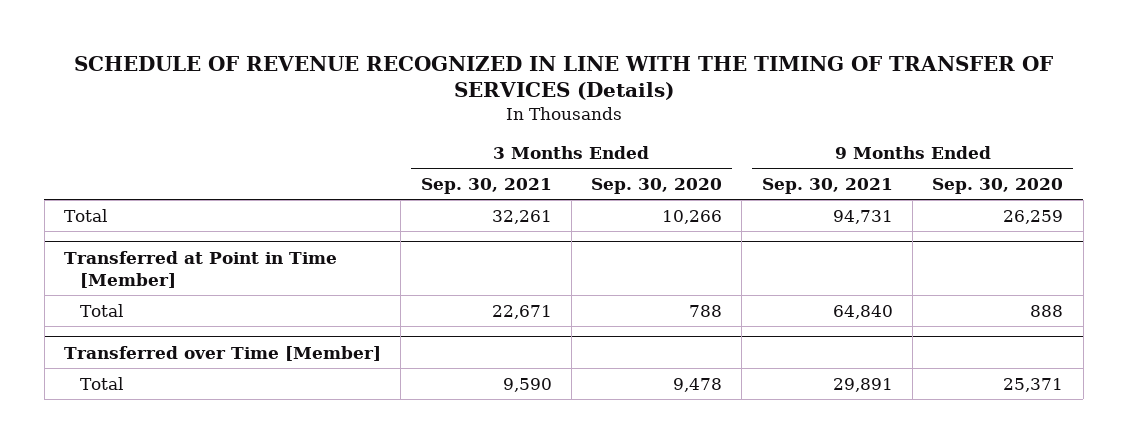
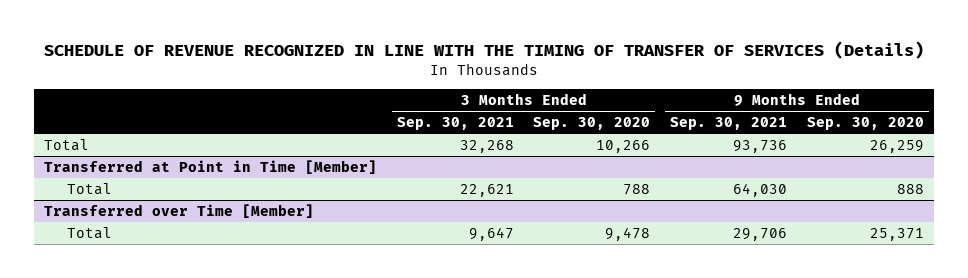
- Total | 32,261 | 10,266 | 94,731 | 26,259
+ Total | 32,268 | 10,266 | 93,736 | 26,259
@ Transferred at Point in Time [Member]
- Total | 22,671 | 788 | 64,840 | 888
+ Total | 22,621 | 788 | 64,030 | 888
@ Transferred over Time [Member]
- Total | 9,590 | 9,478 | 29,891 | 25,371
+ Total | 9,647 | 9,478 | 29,706 | 25,371

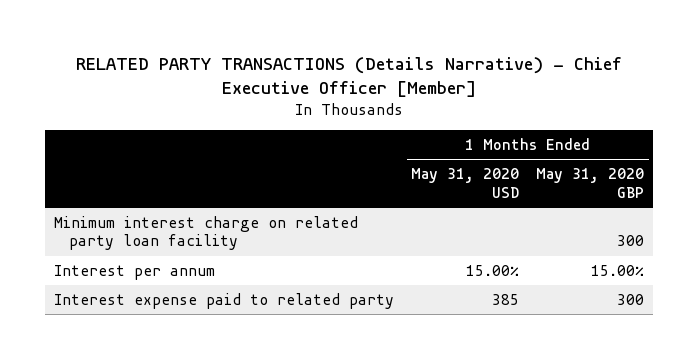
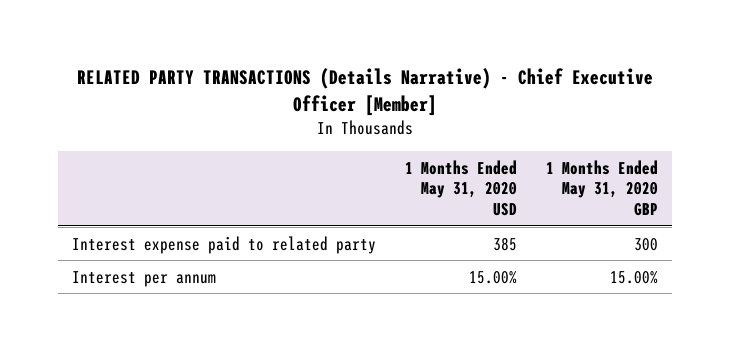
- Minimum interest charge on related party loan facility | | 300
moved down: Interest per annum | 15.00% | 15.00%

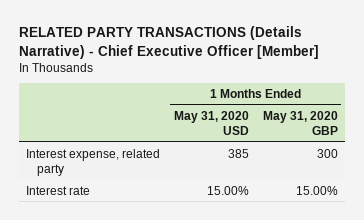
- Interest expense paid to related party | 385 | 300
- Interest per annum | 15.00% | 15.00%
+ Interest expense, related party | 385 | 300
+ Interest rate | 15.00% | 15.00%

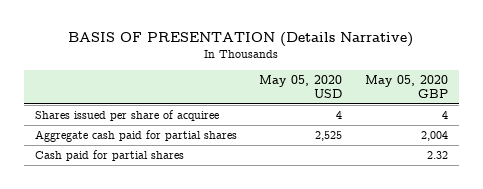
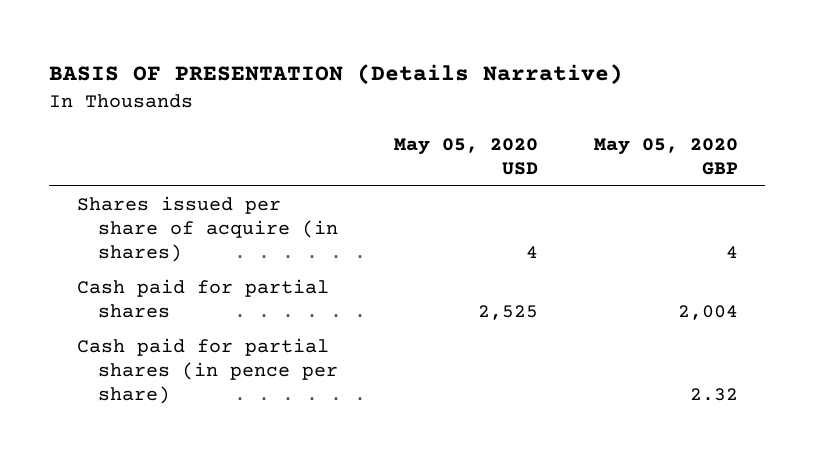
- Shares issued per share of acquiree | 4 | 4
- Aggregate cash paid for partial shares | 2,525 | 2,004
- Cash paid for partial shares | | 2.32
+ Shares issued per share of acquire (in shares) | 4 | 4
+ Cash paid for partial shares | 2,525 | 2,004
+ Cash paid for partial shares (in pence per share) | | 2.32

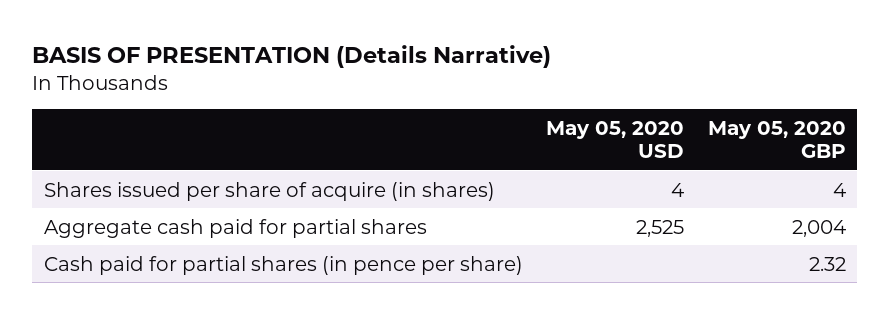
- Cash paid for partial shares | 2,525 | 2,004
+ Aggregate cash paid for partial shares | 2,525 | 2,004

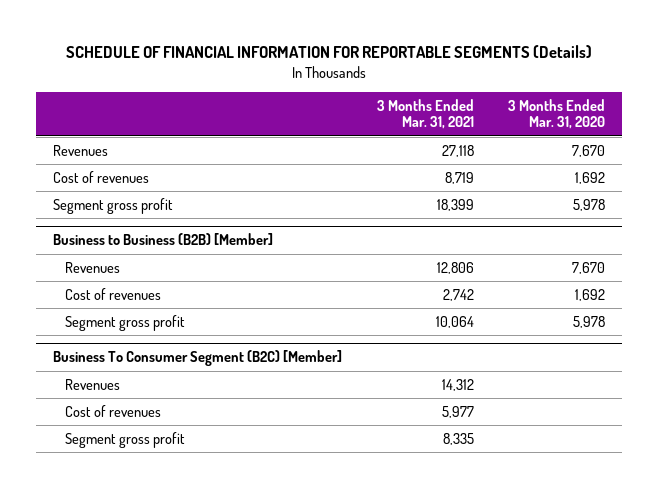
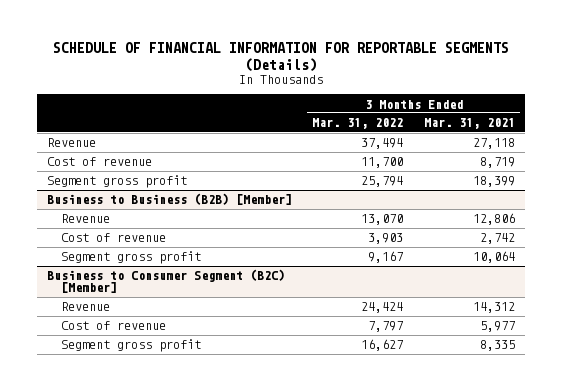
- | 3 Months Ended Mar. 31, 2021 | 3 Months Ended Mar. 31, 2020
+ | 3 Months Ended Mar. 31, 2022 | 3 Months Ended Mar. 31, 2021
- Revenues | 27,118 | 7,670
- Cost of revenues | 8,719 | 1,692
+ Revenue | 37,494 | 27,118
+ Cost of revenue | 11,700 | 8,719
@ Business to Business (B2B) [Member]
- Revenues | 12,806 | 7,670
- Cost of revenues | 2,742 | 1,692
+ Revenue | 13,070 | 12,806
+ Cost of revenue | 3,903 | 2,742
- Business To Consumer Segment (B2C) [Member]
- Revenues | 14,312 |
- Cost of revenues | 5,977 |
+ Business to Consumer Segment (B2C) [Member]
+ Revenue | 24,424 | 14,312
+ Cost of revenue | 7,797 | 5,977

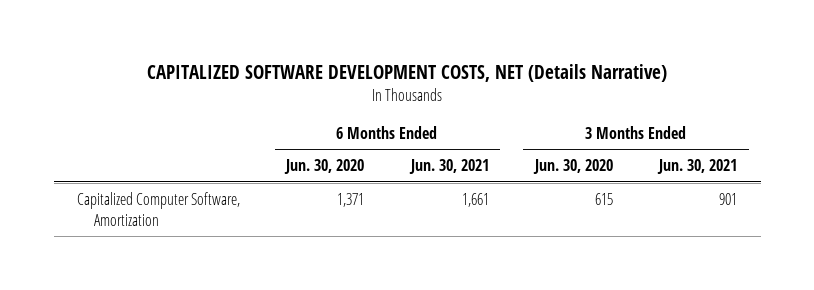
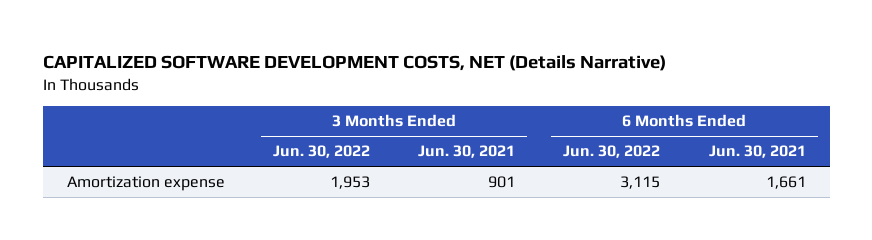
- | 6 Months Ended Jun. 30, 2020 | 6 Months Ended Jun. 30, 2021 | 3 Months Ended Jun. 30, 2020 | 3 Months Ended Jun. 30, 2021
+ | 3 Months Ended Jun. 30, 2022 | 3 Months Ended Jun. 30, 2021 | 6 Months Ended Jun. 30, 2022 | 6 Months Ended Jun. 30, 2021
- Capitalized Computer Software, Amortization | 1,371 | 1,661 | 615 | 901
+ Amortization expense | 1,953 | 901 | 3,115 | 1,661

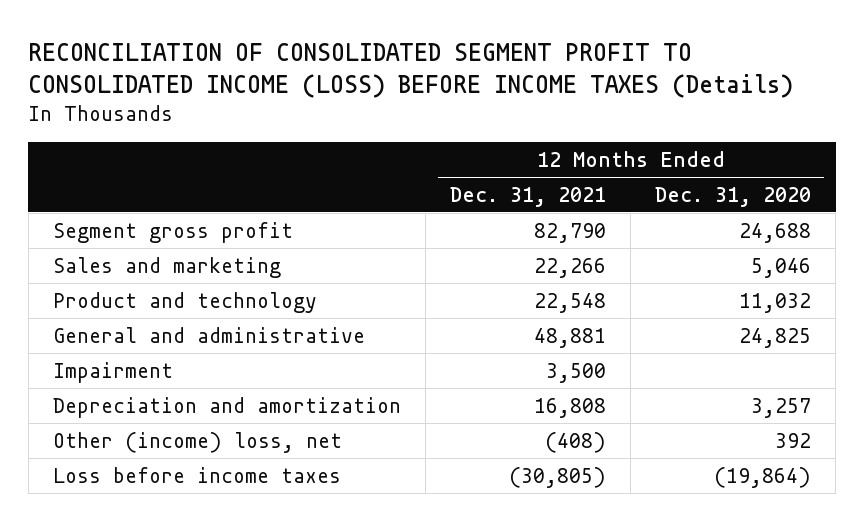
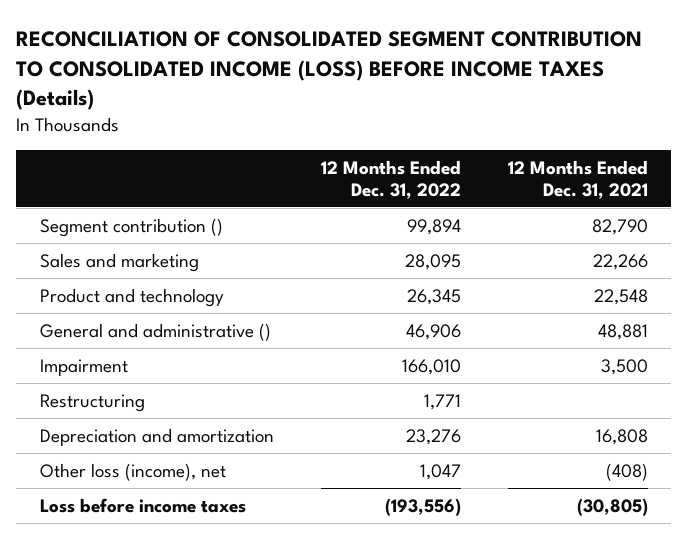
- RECONCILIATION OF CONSOLIDATED SEGMENT PROFIT TO CONSOLIDATED INCOME (LOSS) BEFORE INCOME TAXES (Details)
+ RECONCILIATION OF CONSOLIDATED SEGMENT CONTRIBUTION TO CONSOLIDATED INCOME (LOSS) BEFORE INCOME TAXES (Details)
- | 12 Months Ended Dec. 31, 2021 | 12 Months Ended Dec. 31, 2020
+ | 12 Months Ended Dec. 31, 2022 | 12 Months Ended Dec. 31, 2021
- Segment gross profit | 82,790 | 24,688
+ Segment contribution () | 99,894 | 82,790
- General and administrative | 48,881 | 24,825
+ General and administrative () | 46,906 | 48,881
+ Restructuring | 1,771 |
- Other (income) loss, net | (408) | 392
+ Other loss (income), net | 1,047 | (408)

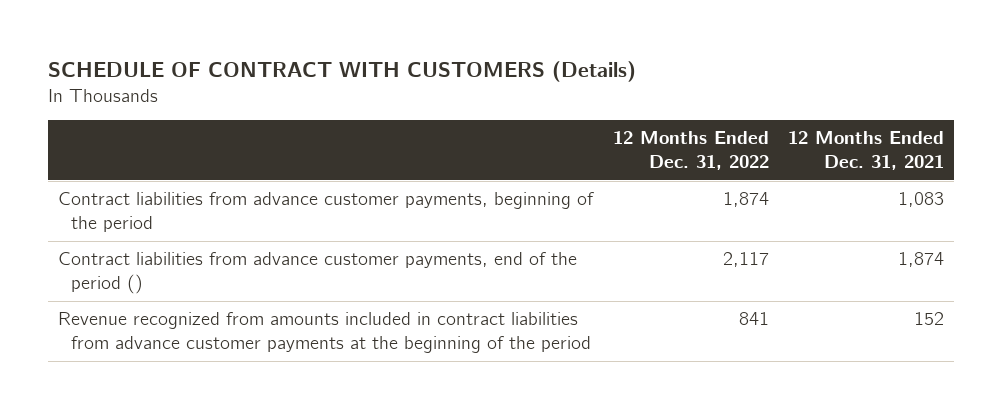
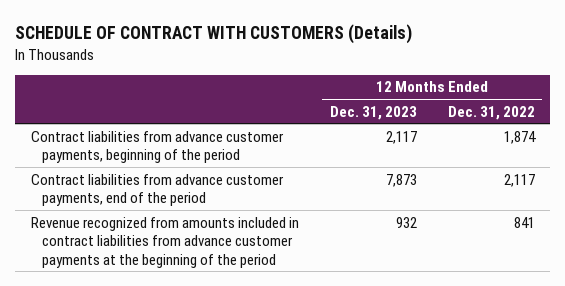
- | 12 Months Ended Dec. 31, 2022 | 12 Months Ended Dec. 31, 2021
+ | 12 Months Ended Dec. 31, 2023 | 12 Months Ended Dec. 31, 2022
- Contract liabilities from advance customer payments, end of the period () | 2,117 | 1,874
+ Contract liabilities from advance customer payments, end of the period | 7,873 | 2,117

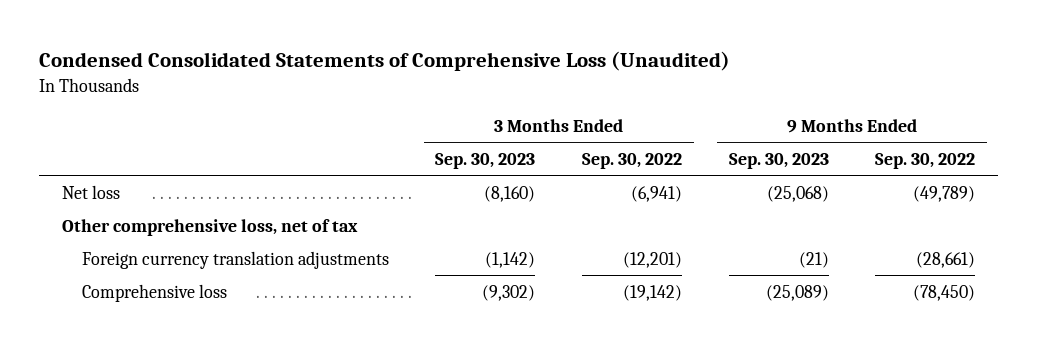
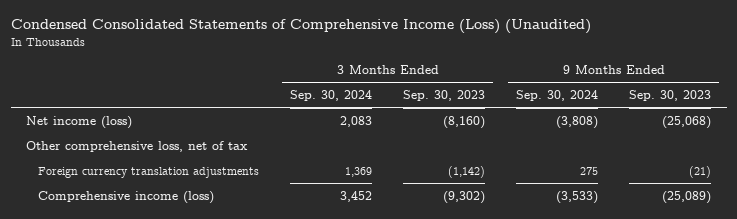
- Condensed Consolidated Statements of Comprehensive Loss (Unaudited)
+ Condensed Consolidated Statements of Comprehensive Income (Loss) (Unaudited)
- | 3 Months Ended Sep. 30, 2023 | 3 Months Ended Sep. 30, 2022 | 9 Months Ended Sep. 30, 2023 | 9 Months Ended Sep. 30, 2022
+ | 3 Months Ended Sep. 30, 2024 | 3 Months Ended Sep. 30, 2023 | 9 Months Ended Sep. 30, 2024 | 9 Months Ended Sep. 30, 2023
- Net loss | (8,160) | (6,941) | (25,068) | (49,789)
+ Net income (loss) | 2,083 | (8,160) | (3,808) | (25,068)
- Comprehensive loss | (9,302) | (19,142) | (25,089) | (78,450)
+ Comprehensive income (loss) | 3,452 | (9,302) | (3,533) | (25,089)

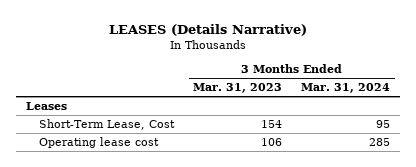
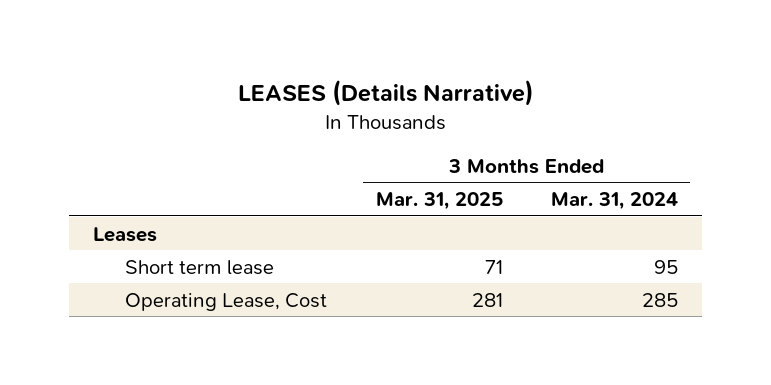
- | 3 Months Ended Mar. 31, 2023 | 3 Months Ended Mar. 31, 2024
+ | 3 Months Ended Mar. 31, 2025 | 3 Months Ended Mar. 31, 2024
- Short-Term Lease, Cost | 154 | 95
- Operating lease cost | 106 | 285
+ Short term lease | 71 | 95
+ Operating Lease, Cost | 281 | 285

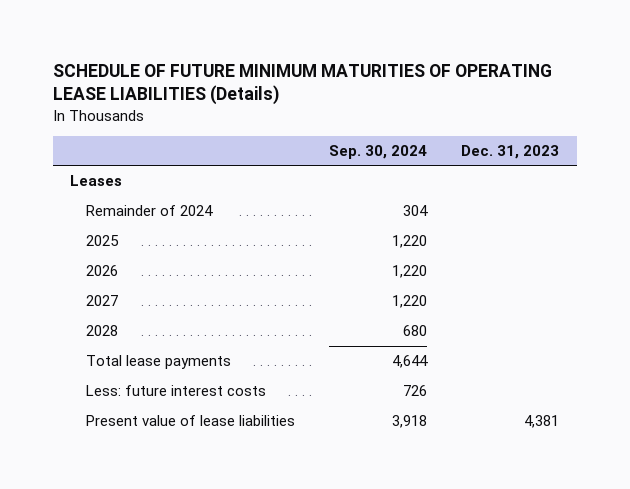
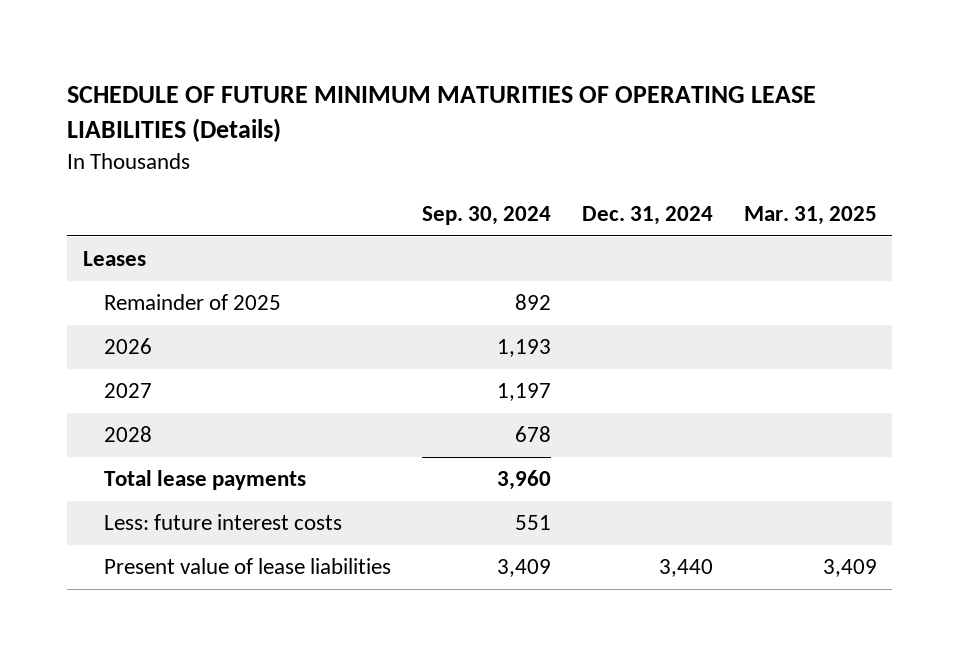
- | Sep. 30, 2024 | Dec. 31, 2023
+ | Sep. 30, 2024 | Dec. 31, 2024 | Mar. 31, 2025
- Remainder of 2024 | 304 |
- 2025 | 1,220 |
- 2026 | 1,220 |
- 2027 | 1,220 |
- 2028 | 680 |
- Total lease payments | 4,644 |
- Less: future interest costs | 726 |
- Present value of lease liabilities | 3,918 | 4,381
+ Remainder of 2025 | 892 | |
+ 2026 | 1,193 | |
+ 2027 | 1,197 | |
+ 2028 | 678 | |
+ Total lease payments | 3,960 | |
+ Less: future interest costs | 551 | |
+ Present value of lease liabilities | 3,409 | 3,440 | 3,409

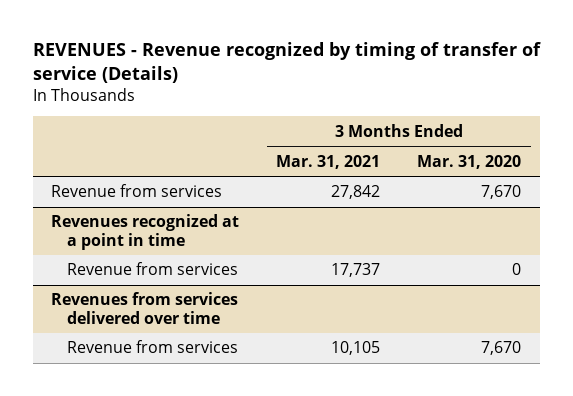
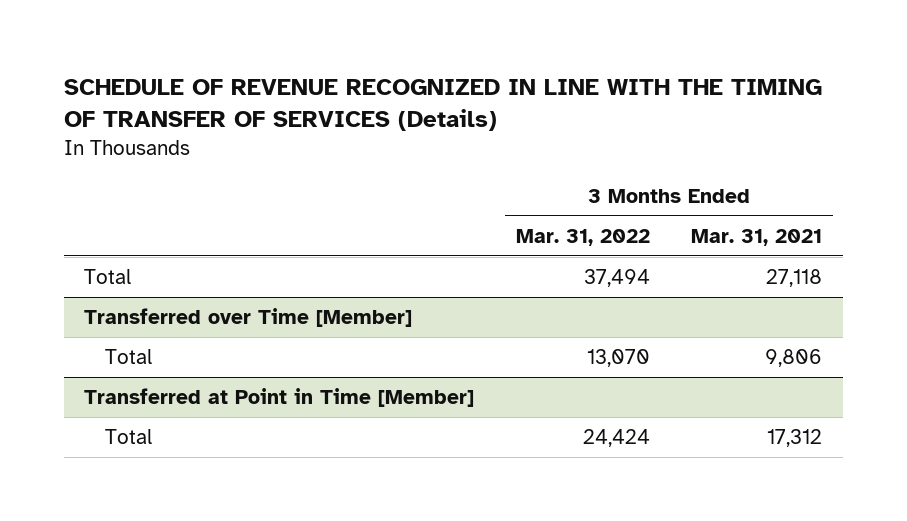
- REVENUES - Revenue recognized by timing of transfer of service (Details)
+ SCHEDULE OF REVENUE RECOGNIZED IN LINE WITH THE TIMING OF TRANSFER OF SERVICES (Details)
- | 3 Months Ended Mar. 31, 2021 | 3 Months Ended Mar. 31, 2020
+ | 3 Months Ended Mar. 31, 2022 | 3 Months Ended Mar. 31, 2021
- Revenue from services | 27,842 | 7,670
- Revenues recognized at a point in time
- Revenue from services | 17,737 | 0
- Revenues from services delivered over time
- Revenue from services | 10,105 | 7,670
+ Total | 37,494 | 27,118
+ Transferred over Time [Member]
+ Total | 13,070 | 9,806
+ Transferred at Point in Time [Member]
+ Total | 24,424 | 17,312

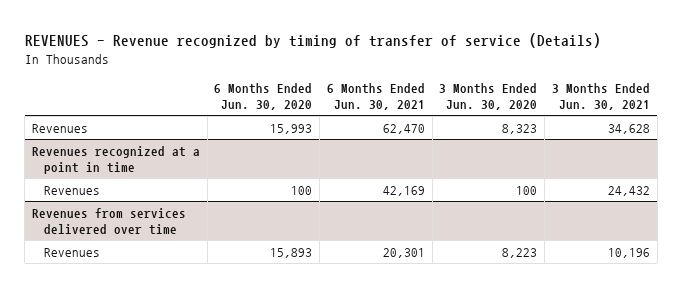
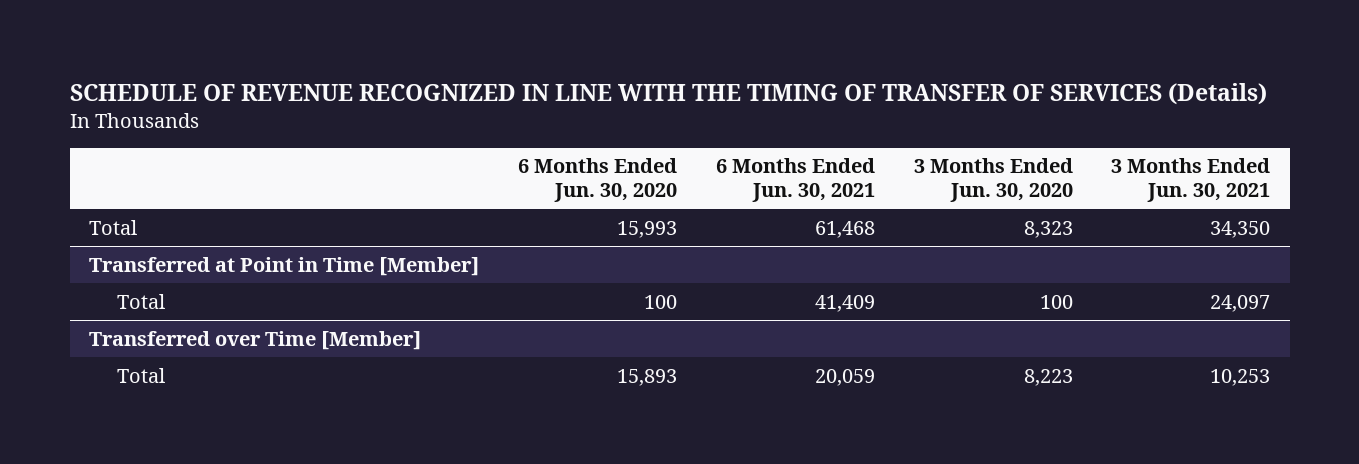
- REVENUES - Revenue recognized by timing of transfer of service (Details)
+ SCHEDULE OF REVENUE RECOGNIZED IN LINE WITH THE TIMING OF TRANSFER OF SERVICES (Details)
- Revenues | 15,993 | 62,470 | 8,323 | 34,628
- Revenues recognized at a point in time
- Revenues | 100 | 42,169 | 100 | 24,432
- Revenues from services delivered over time
- Revenues | 15,893 | 20,301 | 8,223 | 10,196
+ Total | 15,993 | 61,468 | 8,323 | 34,350
+ Transferred at Point in Time [Member]
+ Total | 100 | 41,409 | 100 | 24,097
+ Transferred over Time [Member]
+ Total | 15,893 | 20,059 | 8,223 | 10,253

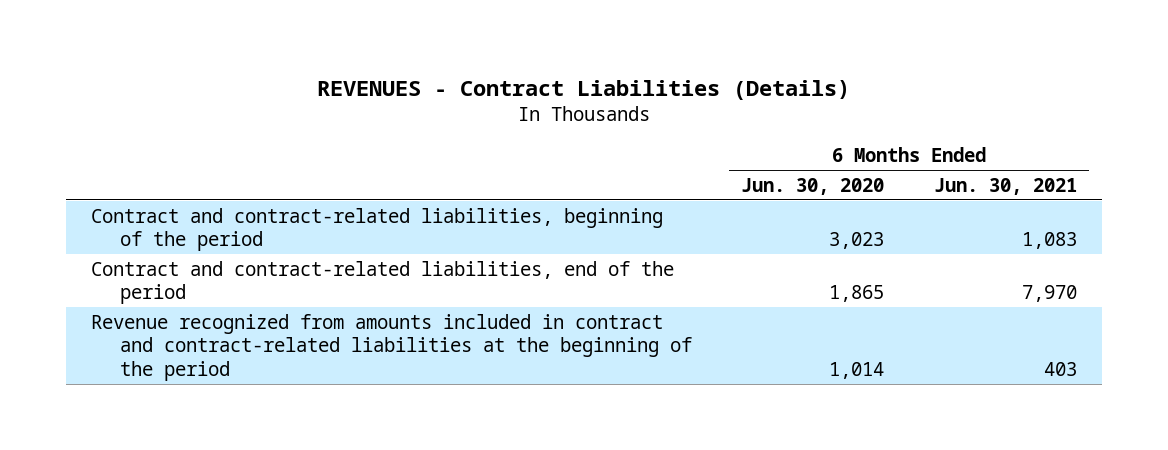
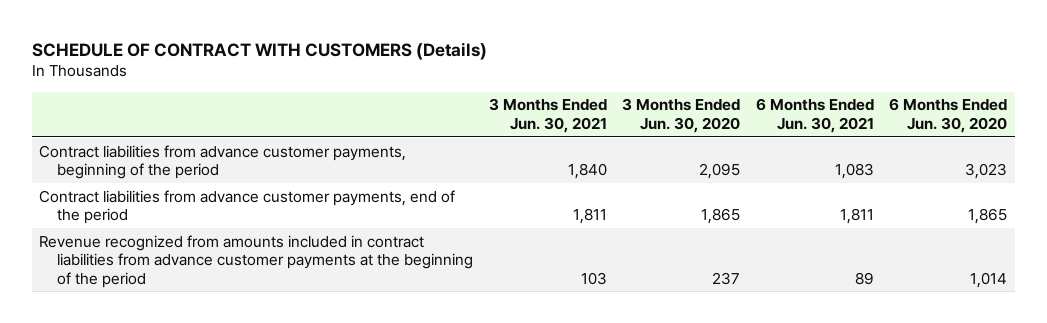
- REVENUES - Contract Liabilities (Details)
+ SCHEDULE OF CONTRACT WITH CUSTOMERS (Details)
- | 6 Months Ended Jun. 30, 2020 | 6 Months Ended Jun. 30, 2021
+ | 3 Months Ended Jun. 30, 2021 | 3 Months Ended Jun. 30, 2020 | 6 Months Ended Jun. 30, 2021 | 6 Months Ended Jun. 30, 2020
- Contract and contract-related liabilities, beginning of the period | 3,023 | 1,083
- Contract and contract-related liabilities, end of the period | 1,865 | 7,970
- Revenue recognized from amounts included in contract and contract-related liabilities at the beginning of the period | 1,014 | 403
+ Contract liabilities from advance customer payments, beginning of the period | 1,840 | 2,095 | 1,083 | 3,023
+ Contract liabilities from advance customer payments, end of the period | 1,811 | 1,865 | 1,811 | 1,865
+ Revenue recognized from amounts included in contract liabilities from advance customer payments at the beginning of the period | 103 | 237 | 89 | 1,014

